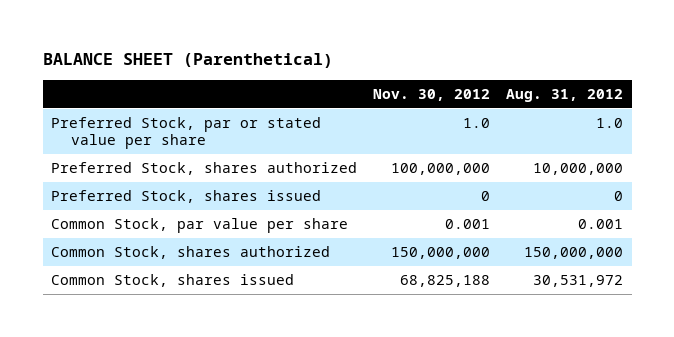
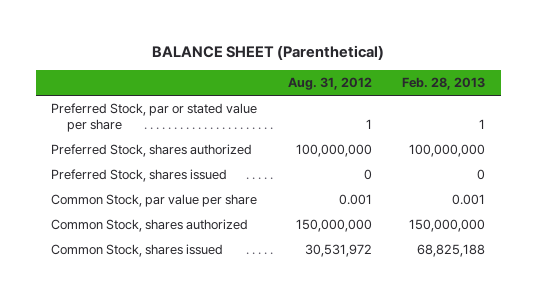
- | Nov. 30, 2012 | Aug. 31, 2012
+ | Aug. 31, 2012 | Feb. 28, 2013
- Preferred Stock, par or stated value per share | 1.0 | 1.0
- Preferred Stock, shares authorized | 100,000,000 | 10,000,000
+ Preferred Stock, par or stated value per share | 1 | 1
+ Preferred Stock, shares authorized | 100,000,000 | 100,000,000

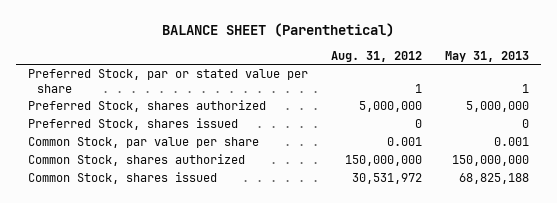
- | Aug. 31, 2012 | Feb. 28, 2013
+ | Aug. 31, 2012 | May 31, 2013
- Preferred Stock, shares authorized | 100,000,000 | 100,000,000
+ Preferred Stock, shares authorized | 5,000,000 | 5,000,000

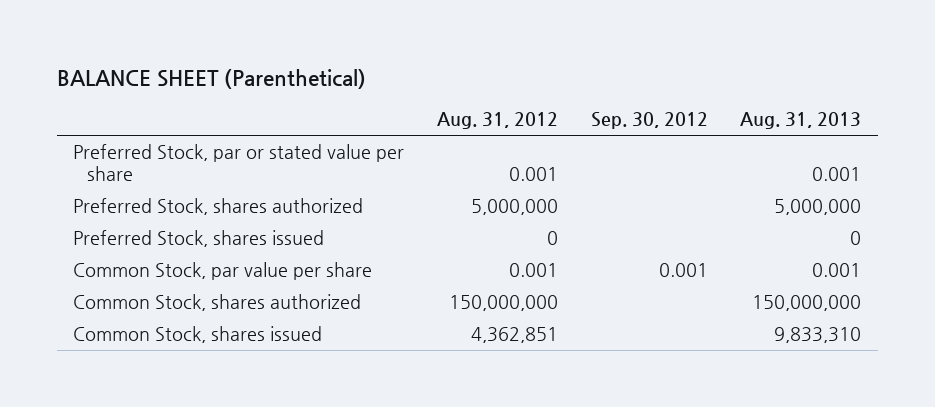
- | Aug. 31, 2012 | May 31, 2013
+ | Aug. 31, 2012 | Sep. 30, 2012 | Aug. 31, 2013
- Preferred Stock, par or stated value per share | 1 | 1
+ Preferred Stock, par or stated value per share | 0.001 | | 0.001
- Common Stock, shares issued | 30,531,972 | 68,825,188
+ Common Stock, shares issued | 4,362,851 | | 9,833,310

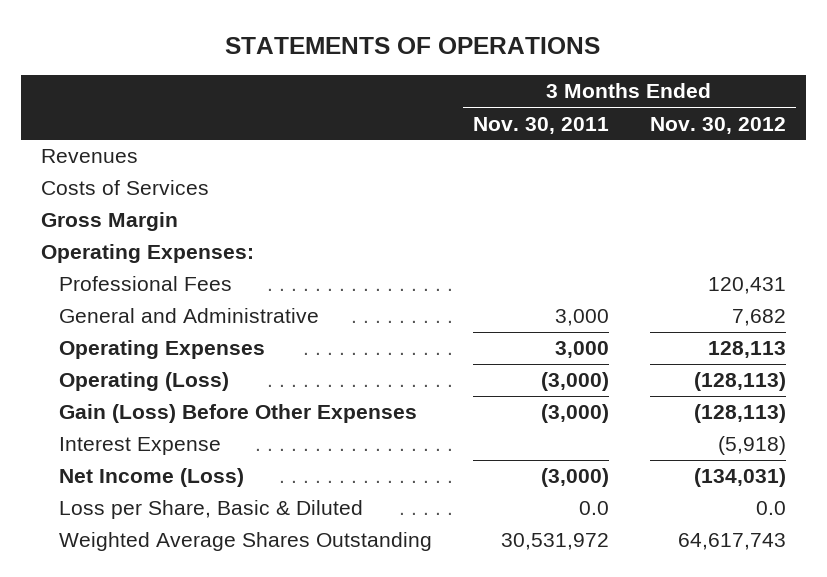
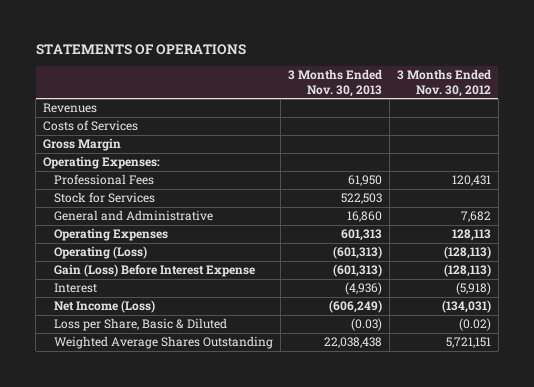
- | 3 Months Ended Nov. 30, 2011 | 3 Months Ended Nov. 30, 2012
+ | 3 Months Ended Nov. 30, 2013 | 3 Months Ended Nov. 30, 2012
+ Stock for Services | 522,503 |
- Gain (Loss) Before Other Expenses | (3,000) | (128,113)
- Interest Expense | | (5,918)
+ Gain (Loss) Before Interest Expense | (601,313) | (128,113)
+ Interest | (4,936) | (5,918)
- Loss per Share, Basic & Diluted | 0.0 | 0.0
- Weighted Average Shares Outstanding | 30,531,972 | 64,617,743
+ Loss per Share, Basic & Diluted | (0.03) | (0.02)
+ Weighted Average Shares Outstanding | 22,038,438 | 5,721,151

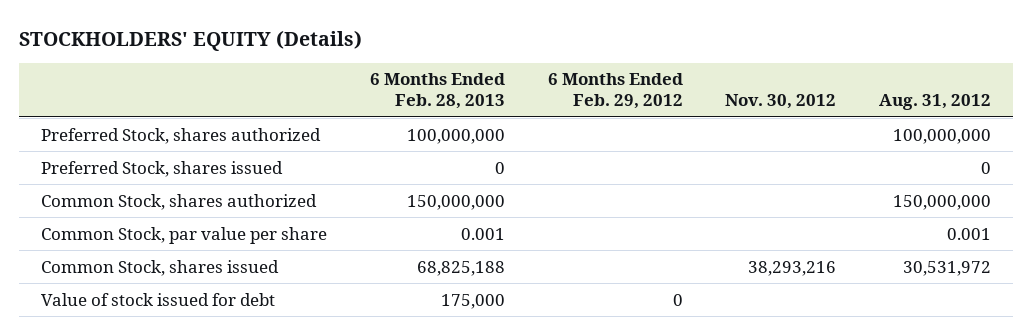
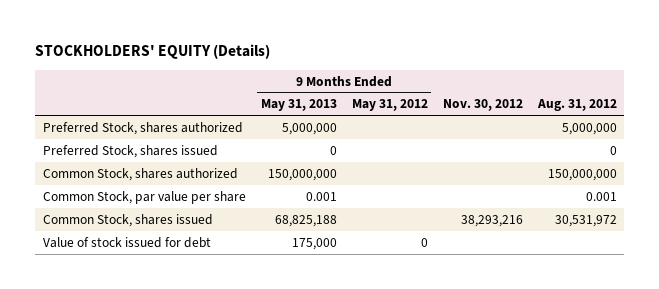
- | 6 Months Ended Feb. 28, 2013 | 6 Months Ended Feb. 29, 2012 | Nov. 30, 2012 | Aug. 31, 2012
+ | 9 Months Ended May 31, 2013 | 9 Months Ended May 31, 2012 | Nov. 30, 2012 | Aug. 31, 2012
- Preferred Stock, shares authorized | 100,000,000 | | | 100,000,000
+ Preferred Stock, shares authorized | 5,000,000 | | | 5,000,000

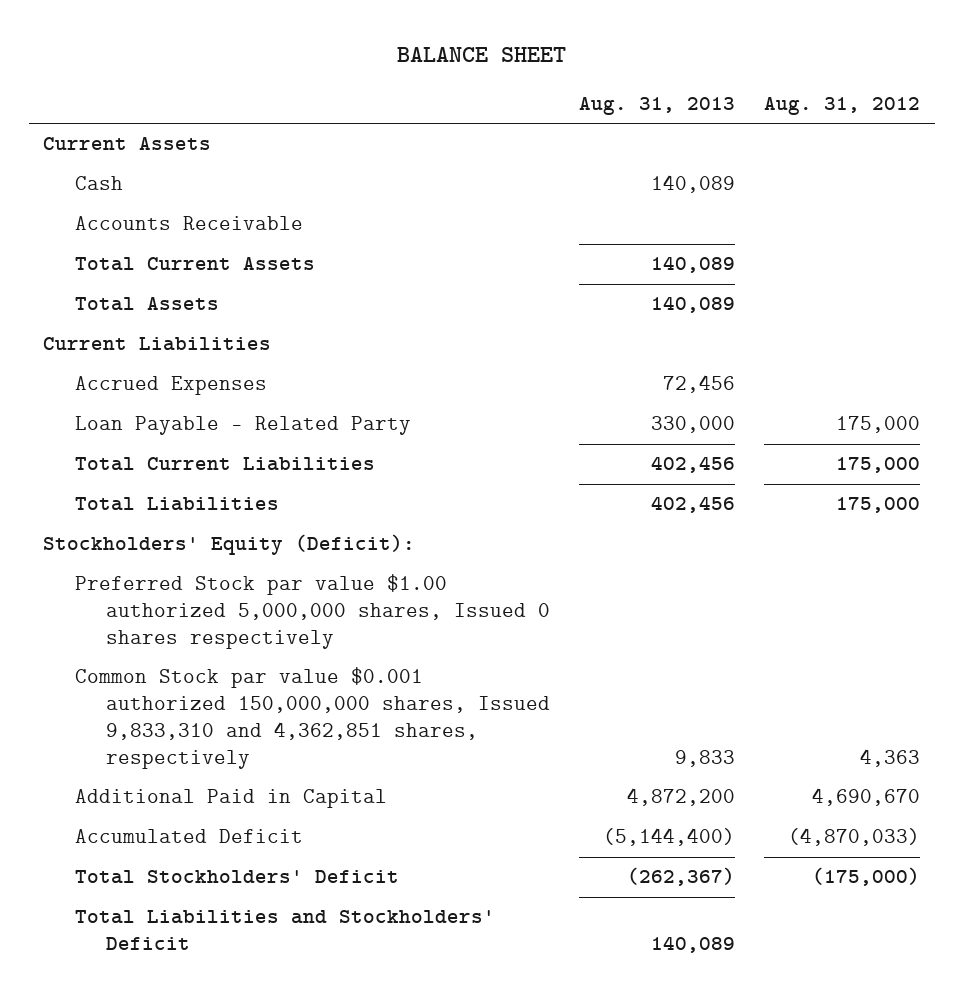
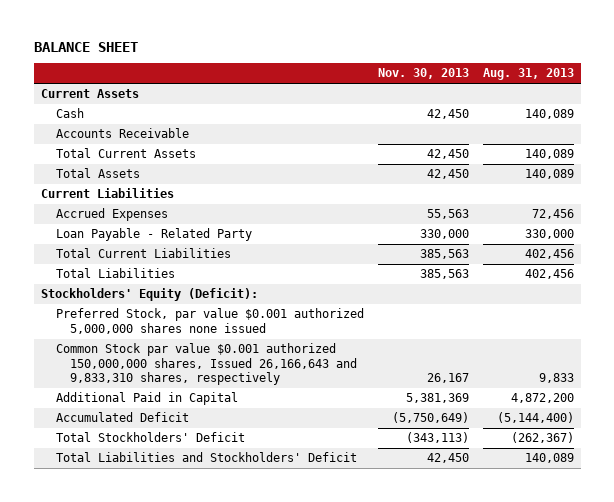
- | Aug. 31, 2013 | Aug. 31, 2012
+ | Nov. 30, 2013 | Aug. 31, 2013
- Preferred Stock par value $1.00 authorized 5,000,000 shares, Issued 0 shares respectively
- Common Stock par value $0.001 authorized 150,000,000 shares, Issued 9,833,310 and 4,362,851 shares, respectively | 9,833 | 4,363
+ Preferred Stock, par value $0.001 authorized 5,000,000 shares none issued
+ Common Stock par value $0.001 authorized 150,000,000 shares, Issued 26,166,643 and 9,833,310 shares, respectively | 26,167 | 9,833

